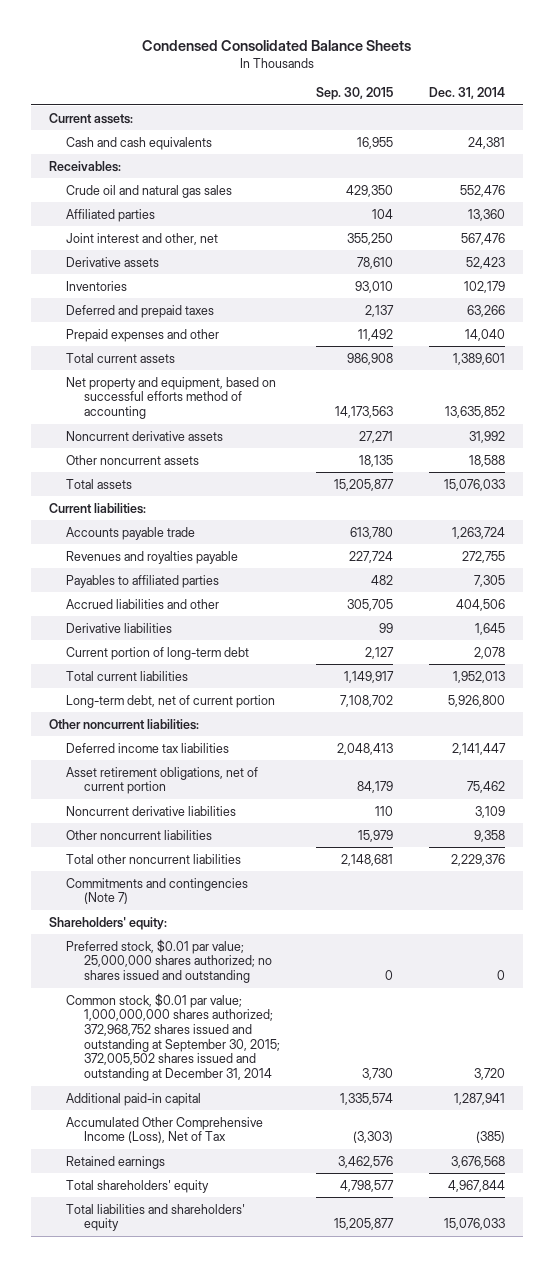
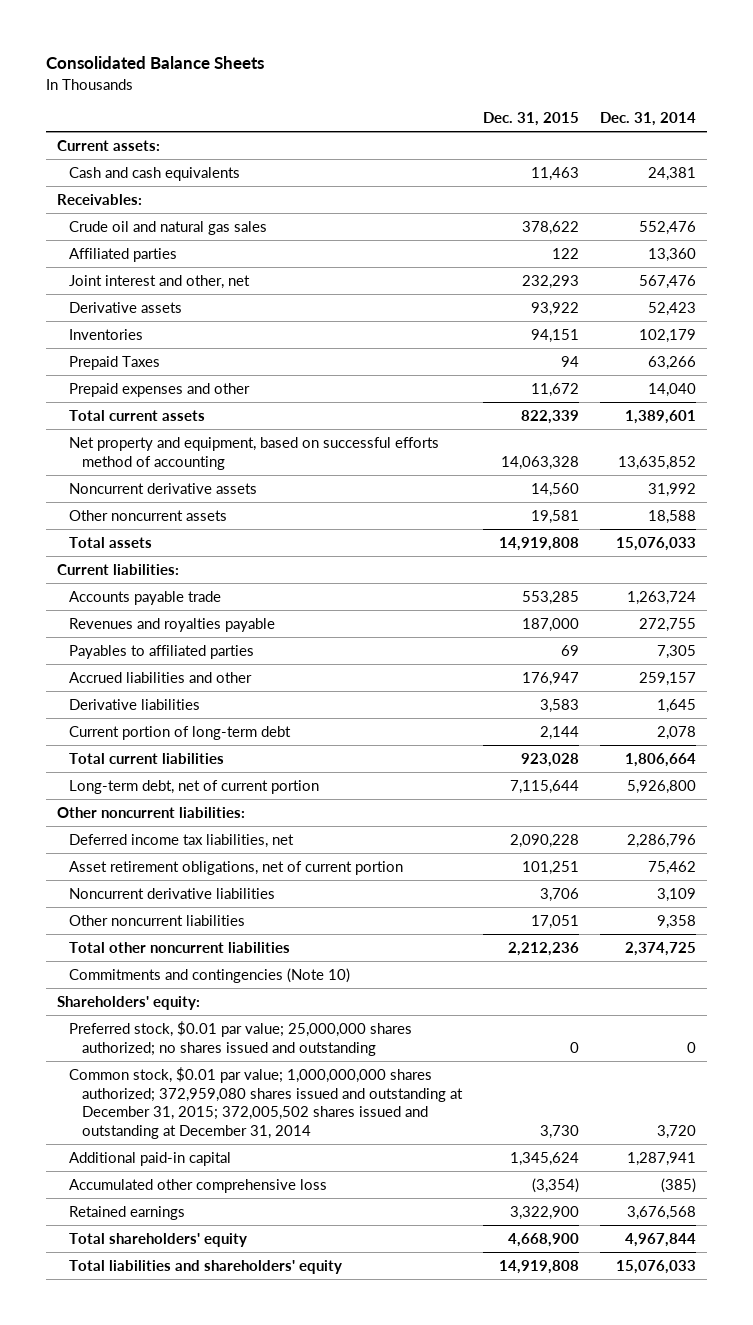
- Condensed Consolidated Balance Sheets
+ Consolidated Balance Sheets
- | Sep. 30, 2015 | Dec. 31, 2014
+ | Dec. 31, 2015 | Dec. 31, 2014
- Deferred and prepaid taxes | 2,137 | 63,266
+ Prepaid Taxes | 94 | 63,266
- Accrued liabilities and other | 305,705 | 404,506
+ Accrued liabilities and other | 176,947 | 259,157
- Total current liabilities | 1,149,917 | 1,952,013
+ Total current liabilities | 923,028 | 1,806,664
- Deferred income tax liabilities | 2,048,413 | 2,141,447
+ Deferred income tax liabilities, net | 2,090,228 | 2,286,796
- Total other noncurrent liabilities | 2,148,681 | 2,229,376
- Commitments and contingencies (Note 7)
+ Total other noncurrent liabilities | 2,212,236 | 2,374,725
+ Commitments and contingencies (Note 10)
- Common stock, $0.01 par value; 1,000,000,000 shares authorized; 372,968,752 shares issued and outstanding at September 30, 2015; 372,005,502 shares issued and outstanding at December 31, 2014 | 3,730 | 3,720
+ Common stock, $0.01 par value; 1,000,000,000 shares authorized; 372,959,080 shares issued and outstanding at December 31, 2015; 372,005,502 shares issued and outstanding at December 31, 2014 | 3,730 | 3,720
- Accumulated Other Comprehensive Income (Loss), Net of Tax | (3,303) | (385)
+ Accumulated other comprehensive loss | (3,354) | (385)

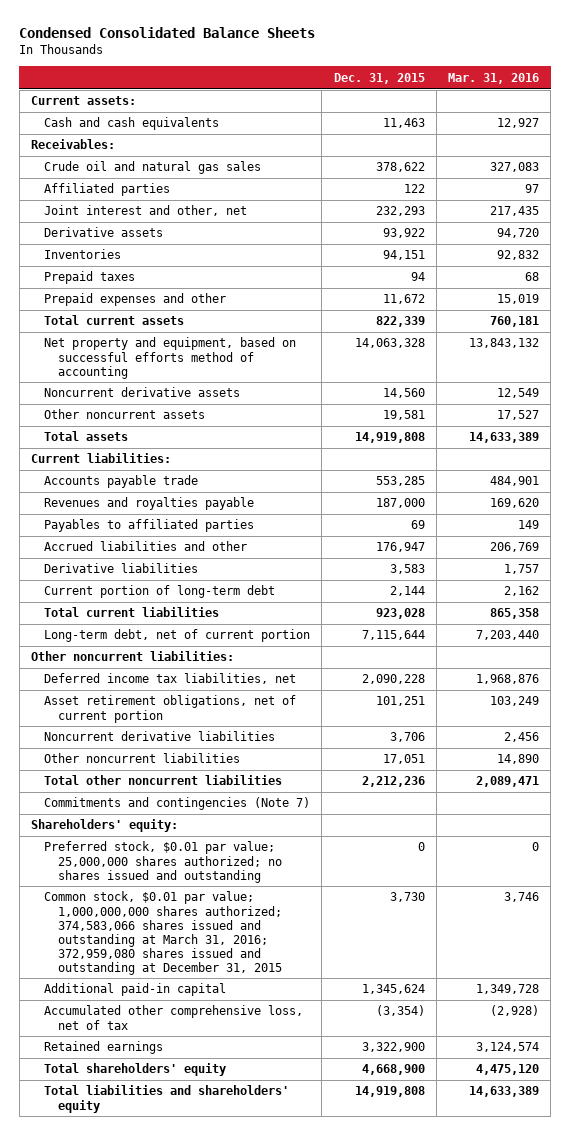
- Consolidated Balance Sheets
+ Condensed Consolidated Balance Sheets
- | Dec. 31, 2015 | Dec. 31, 2014
+ | Dec. 31, 2015 | Mar. 31, 2016
- Prepaid Taxes | 94 | 63,266
+ Prepaid taxes | 94 | 68
- Commitments and contingencies (Note 10)
+ Commitments and contingencies (Note 7)
- Common stock, $0.01 par value; 1,000,000,000 shares authorized; 372,959,080 shares issued and outstanding at December 31, 2015; 372,005,502 shares issued and outstanding at December 31, 2014 | 3,730 | 3,720
+ Common stock, $0.01 par value; 1,000,000,000 shares authorized; 374,583,066 shares issued and outstanding at March 31, 2016; 372,959,080 shares issued and outstanding at December 31, 2015 | 3,730 | 3,746
- Accumulated other comprehensive loss | (3,354) | (385)
+ Accumulated other comprehensive loss, net of tax | (3,354) | (2,928)

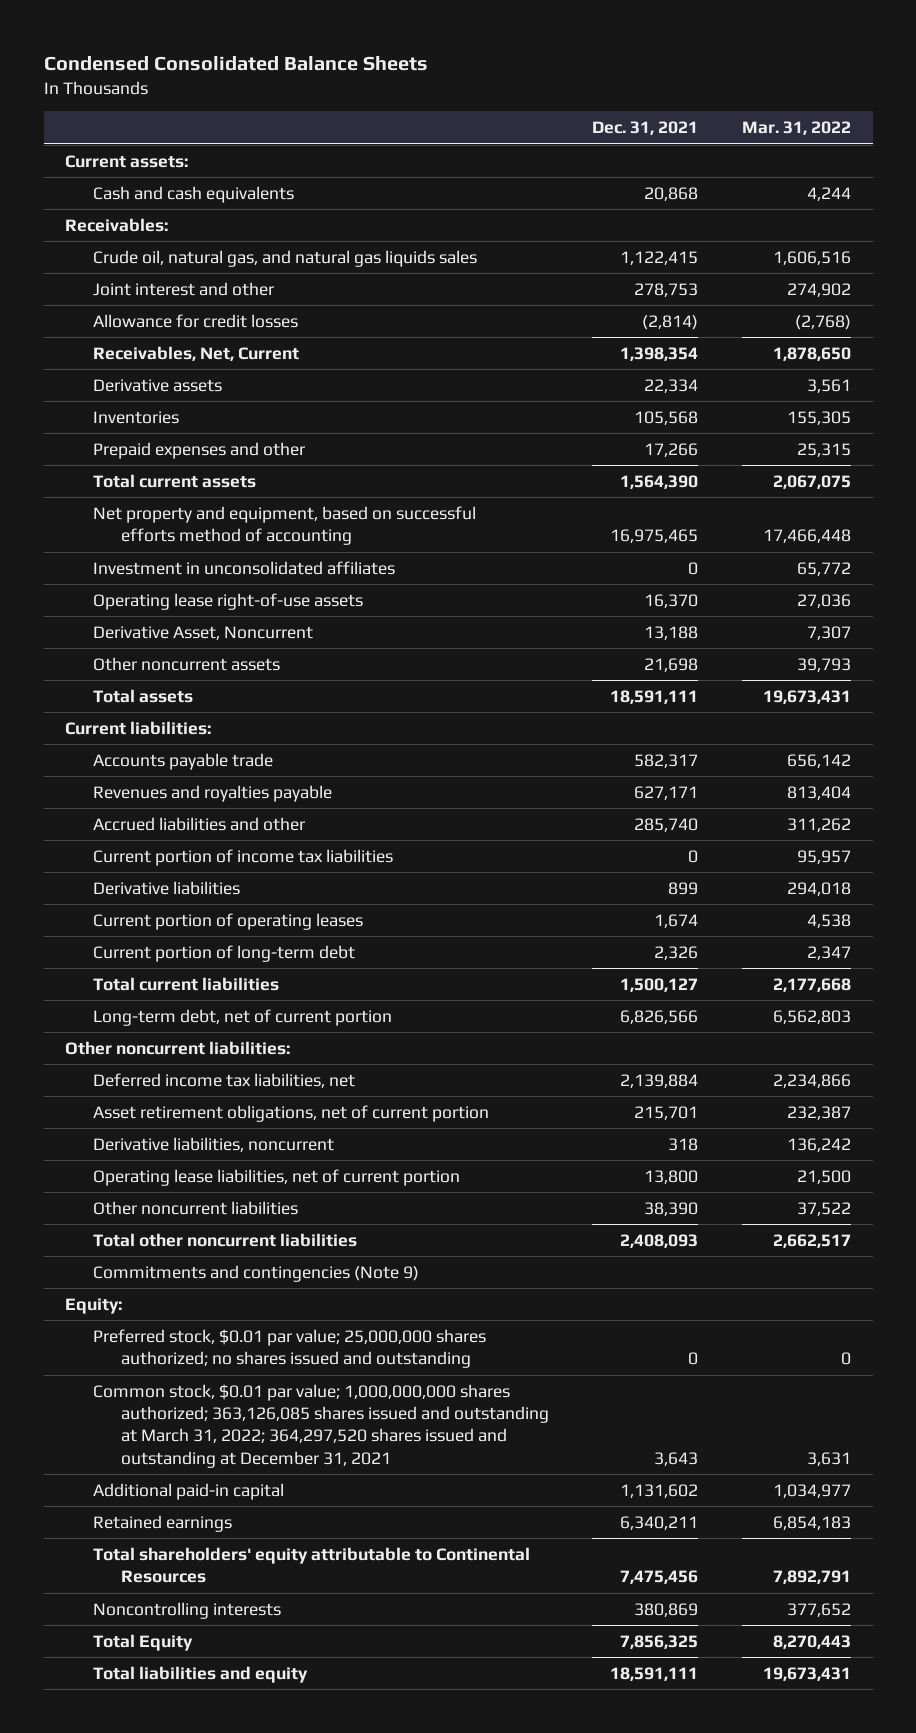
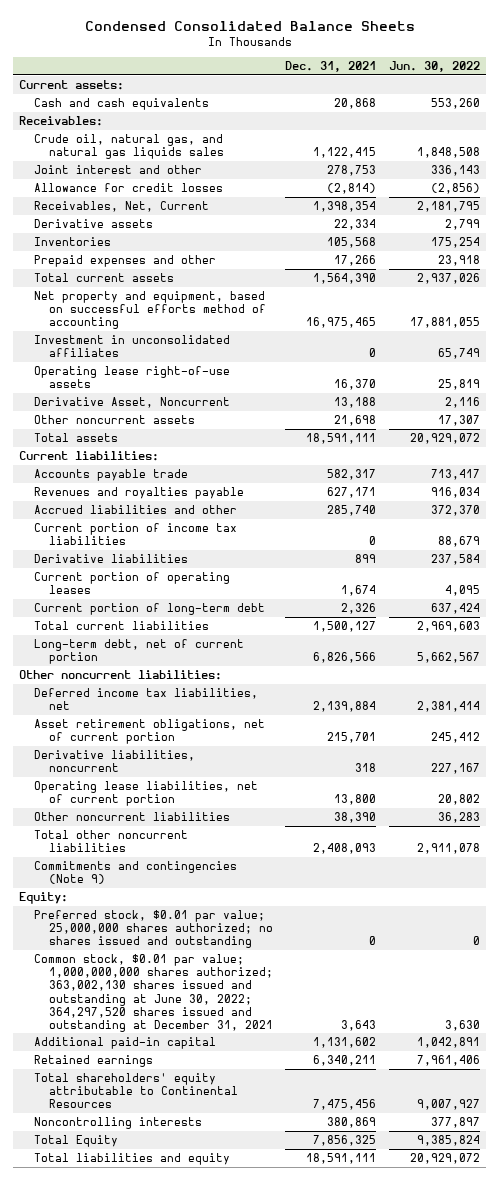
- | Dec. 31, 2021 | Mar. 31, 2022
+ | Dec. 31, 2021 | Jun. 30, 2022
- Common stock, $0.01 par value; 1,000,000,000 shares authorized; 363,126,085 shares issued and outstanding at March 31, 2022; 364,297,520 shares issued and outstanding at December 31, 2021 | 3,643 | 3,631
+ Common stock, $0.01 par value; 1,000,000,000 shares authorized; 363,002,130 shares issued and outstanding at June 30, 2022; 364,297,520 shares issued and outstanding at December 31, 2021 | 3,643 | 3,630

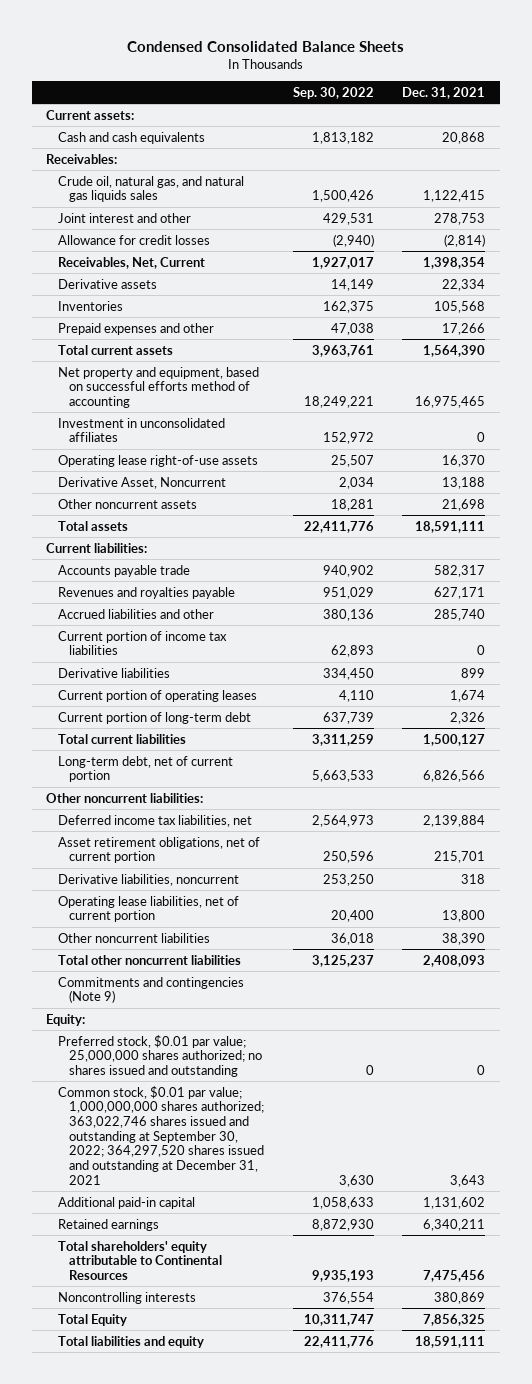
- | Dec. 31, 2021 | Jun. 30, 2022
+ | Sep. 30, 2022 | Dec. 31, 2021
- Common stock, $0.01 par value; 1,000,000,000 shares authorized; 363,002,130 shares issued and outstanding at June 30, 2022; 364,297,520 shares issued and outstanding at December 31, 2021 | 3,643 | 3,630
+ Common stock, $0.01 par value; 1,000,000,000 shares authorized; 363,022,746 shares issued and outstanding at September 30, 2022; 364,297,520 shares issued and outstanding at December 31, 2021 | 3,630 | 3,643

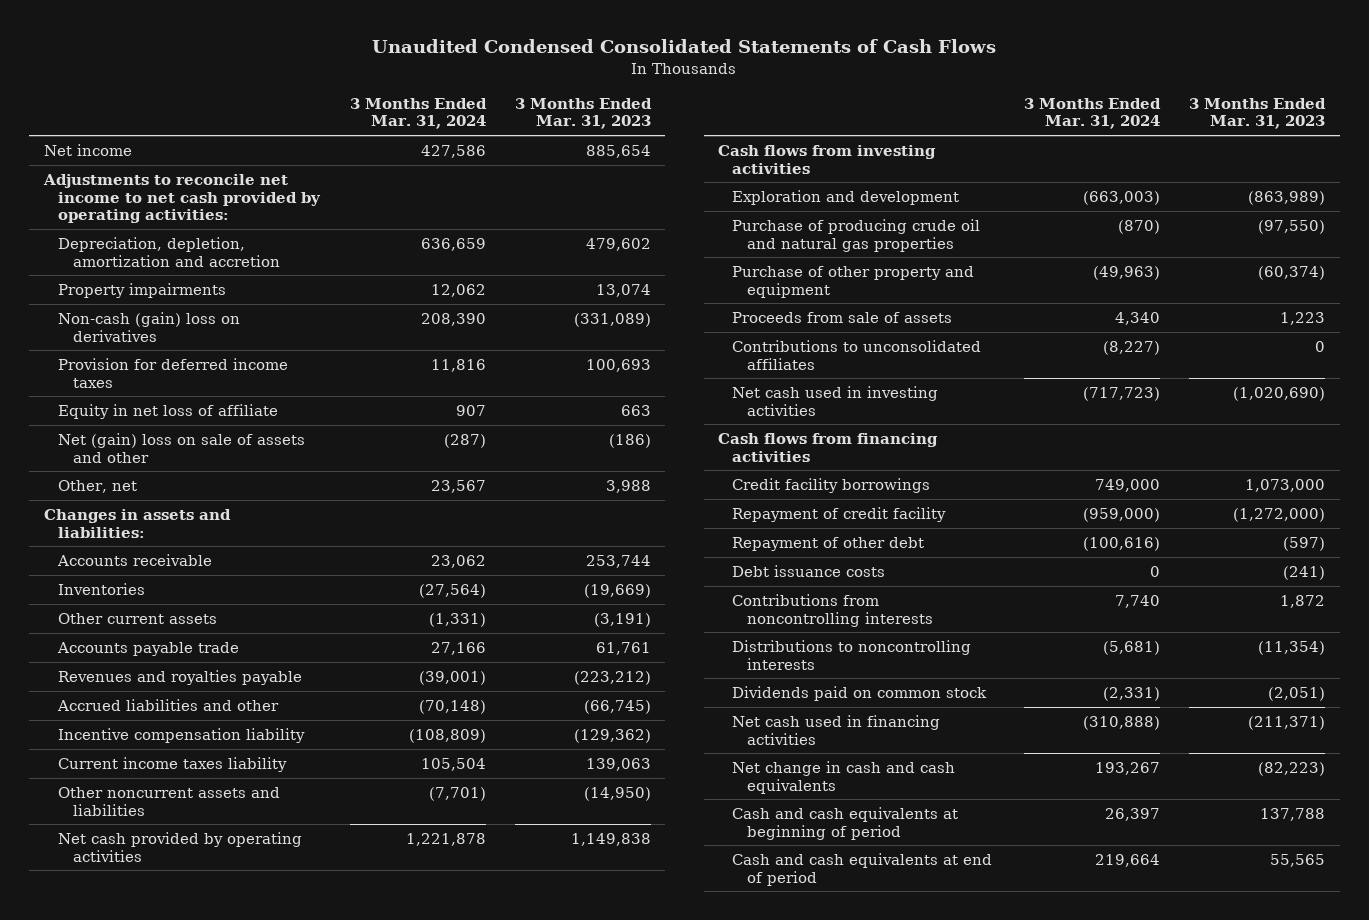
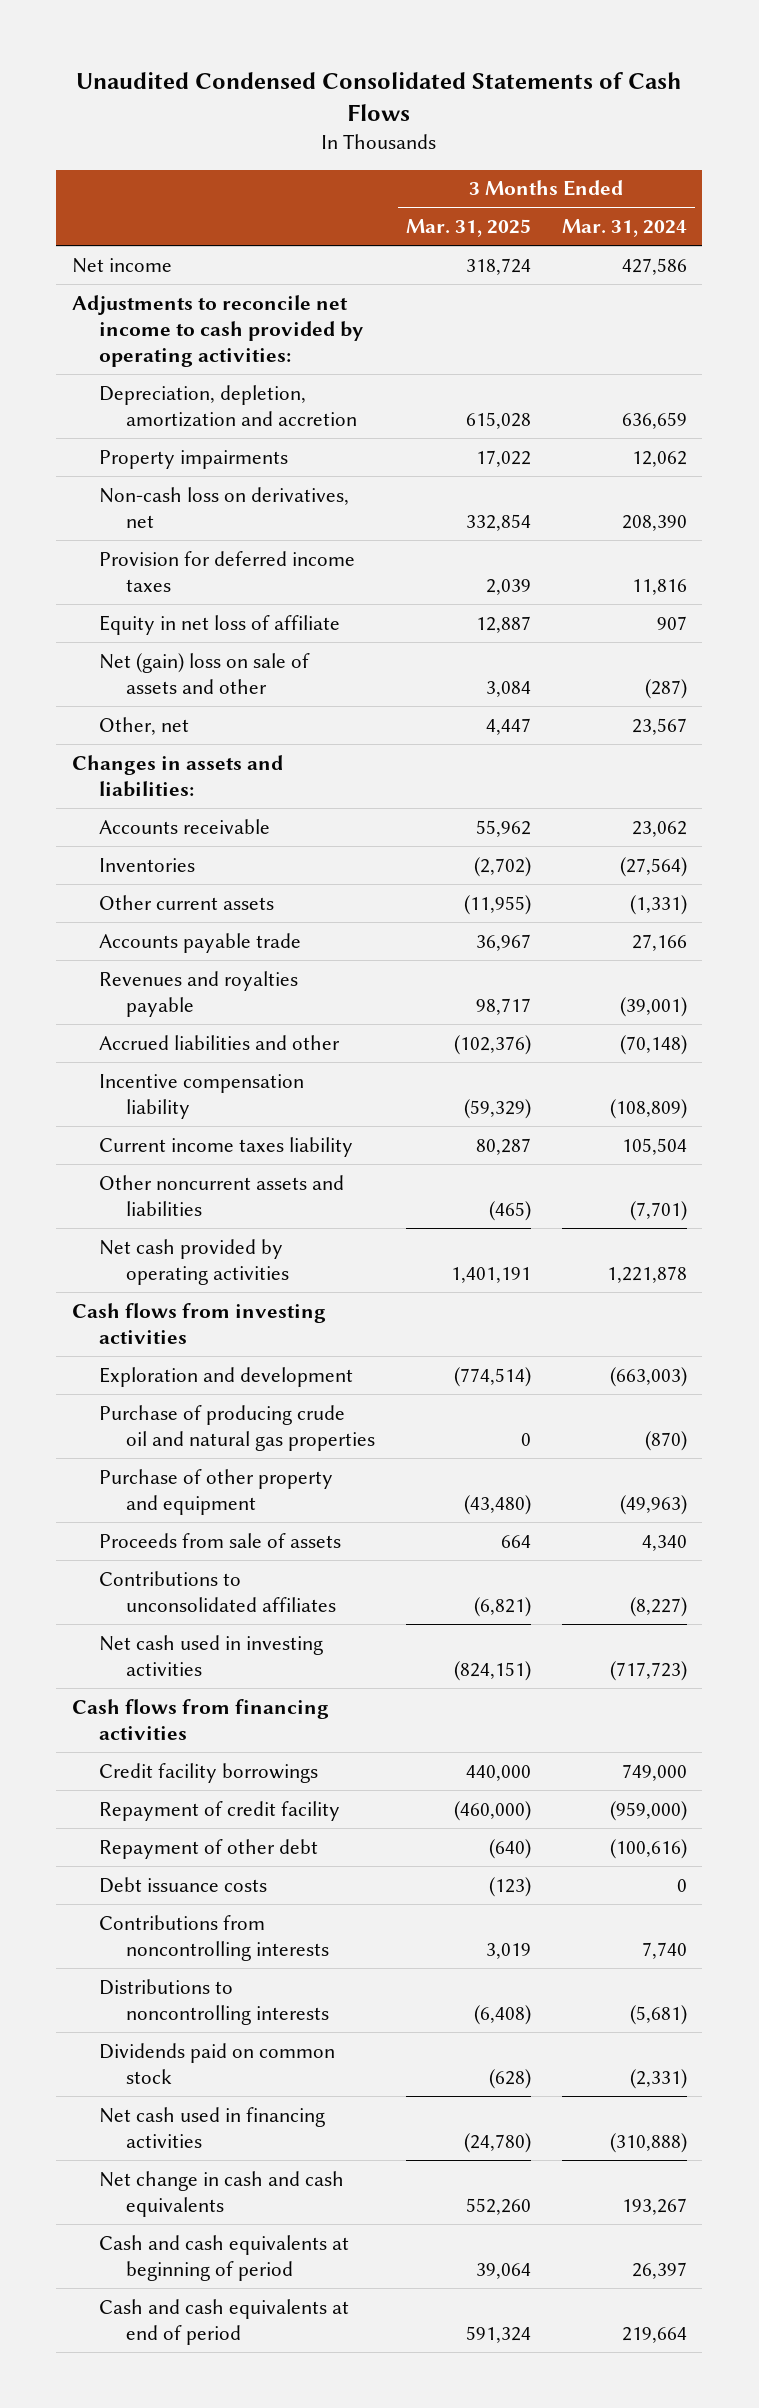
- | 3 Months Ended Mar. 31, 2024 | 3 Months Ended Mar. 31, 2023
+ | 3 Months Ended Mar. 31, 2025 | 3 Months Ended Mar. 31, 2024
- Adjustments to reconcile net income to net cash provided by operating activities:
+ Adjustments to reconcile net income to cash provided by operating activities:
- Non-cash (gain) loss on derivatives | 208,390 | (331,089)
+ Non-cash loss on derivatives, net | 332,854 | 208,390

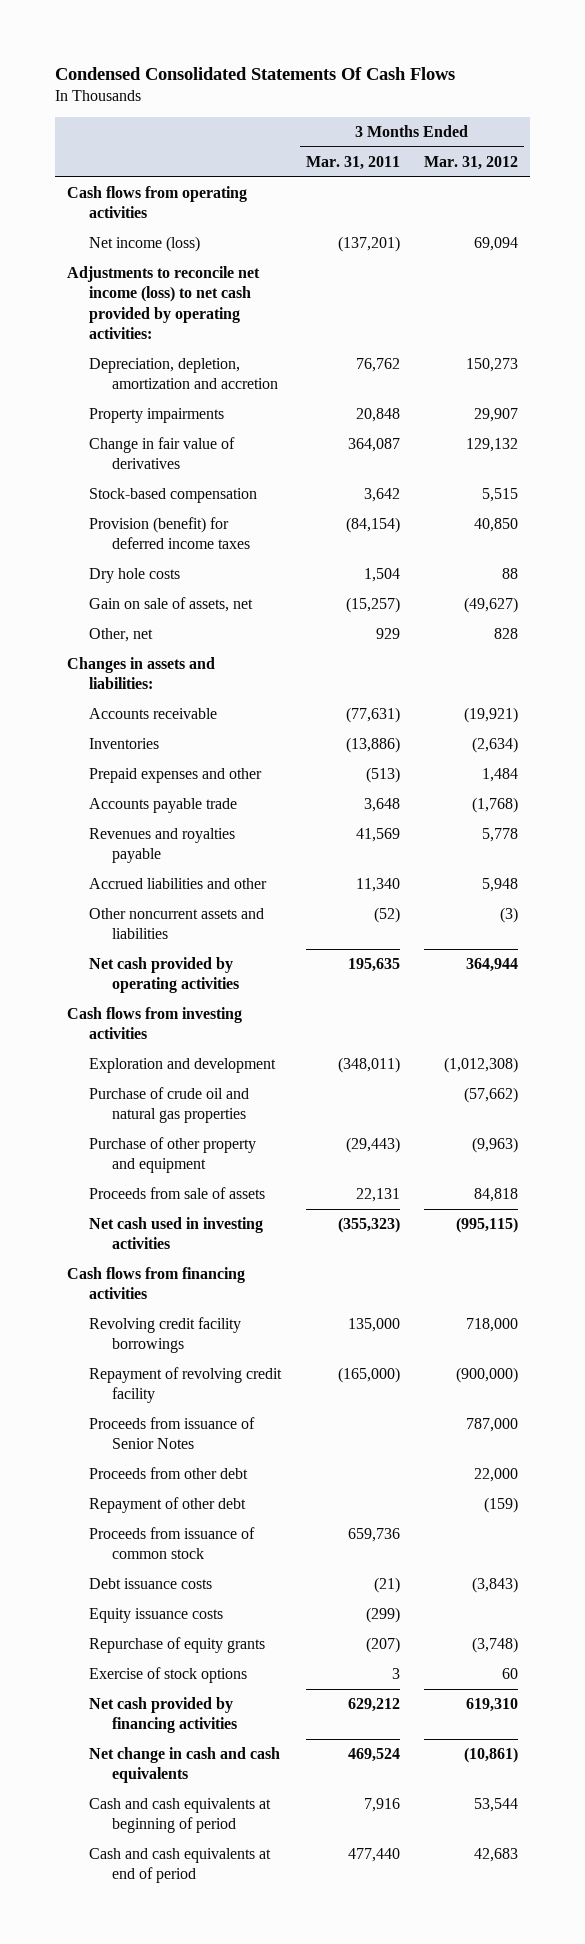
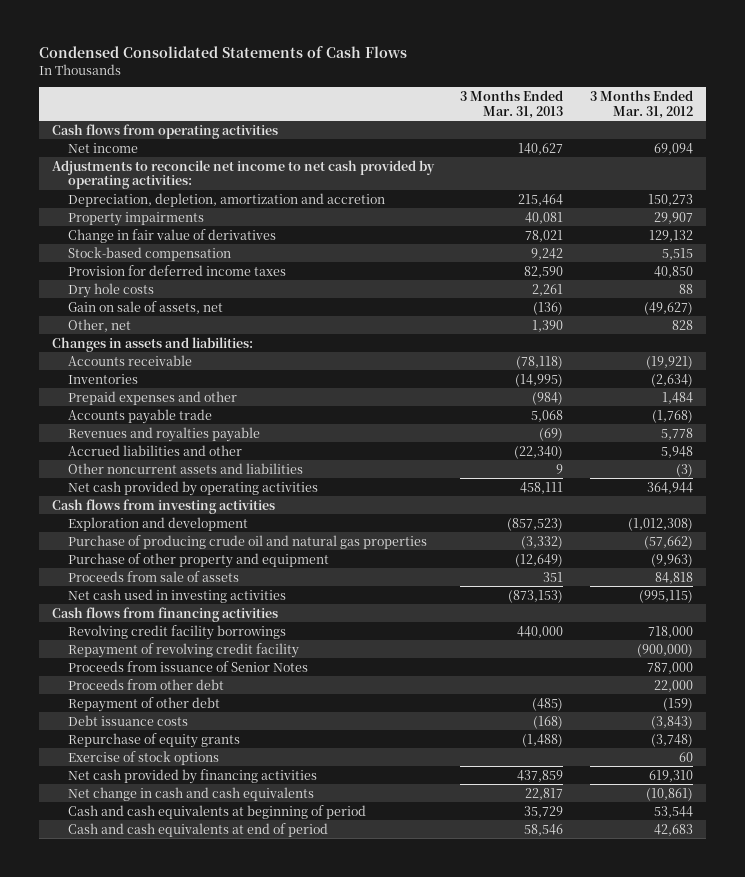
- Condensed Consolidated Statements Of Cash Flows
+ Condensed Consolidated Statements of Cash Flows
- | 3 Months Ended Mar. 31, 2011 | 3 Months Ended Mar. 31, 2012
+ | 3 Months Ended Mar. 31, 2013 | 3 Months Ended Mar. 31, 2012
- Net income (loss) | (137,201) | 69,094
- Adjustments to reconcile net income (loss) to net cash provided by operating activities:
+ Net income | 140,627 | 69,094
+ Adjustments to reconcile net income to net cash provided by operating activities:
- Provision (benefit) for deferred income taxes | (84,154) | 40,850
+ Provision for deferred income taxes | 82,590 | 40,850
- Purchase of crude oil and natural gas properties | | (57,662)
+ Purchase of producing crude oil and natural gas properties | (3,332) | (57,662)
- Proceeds from issuance of common stock | 659,736 |
- Equity issuance costs | (299) |

